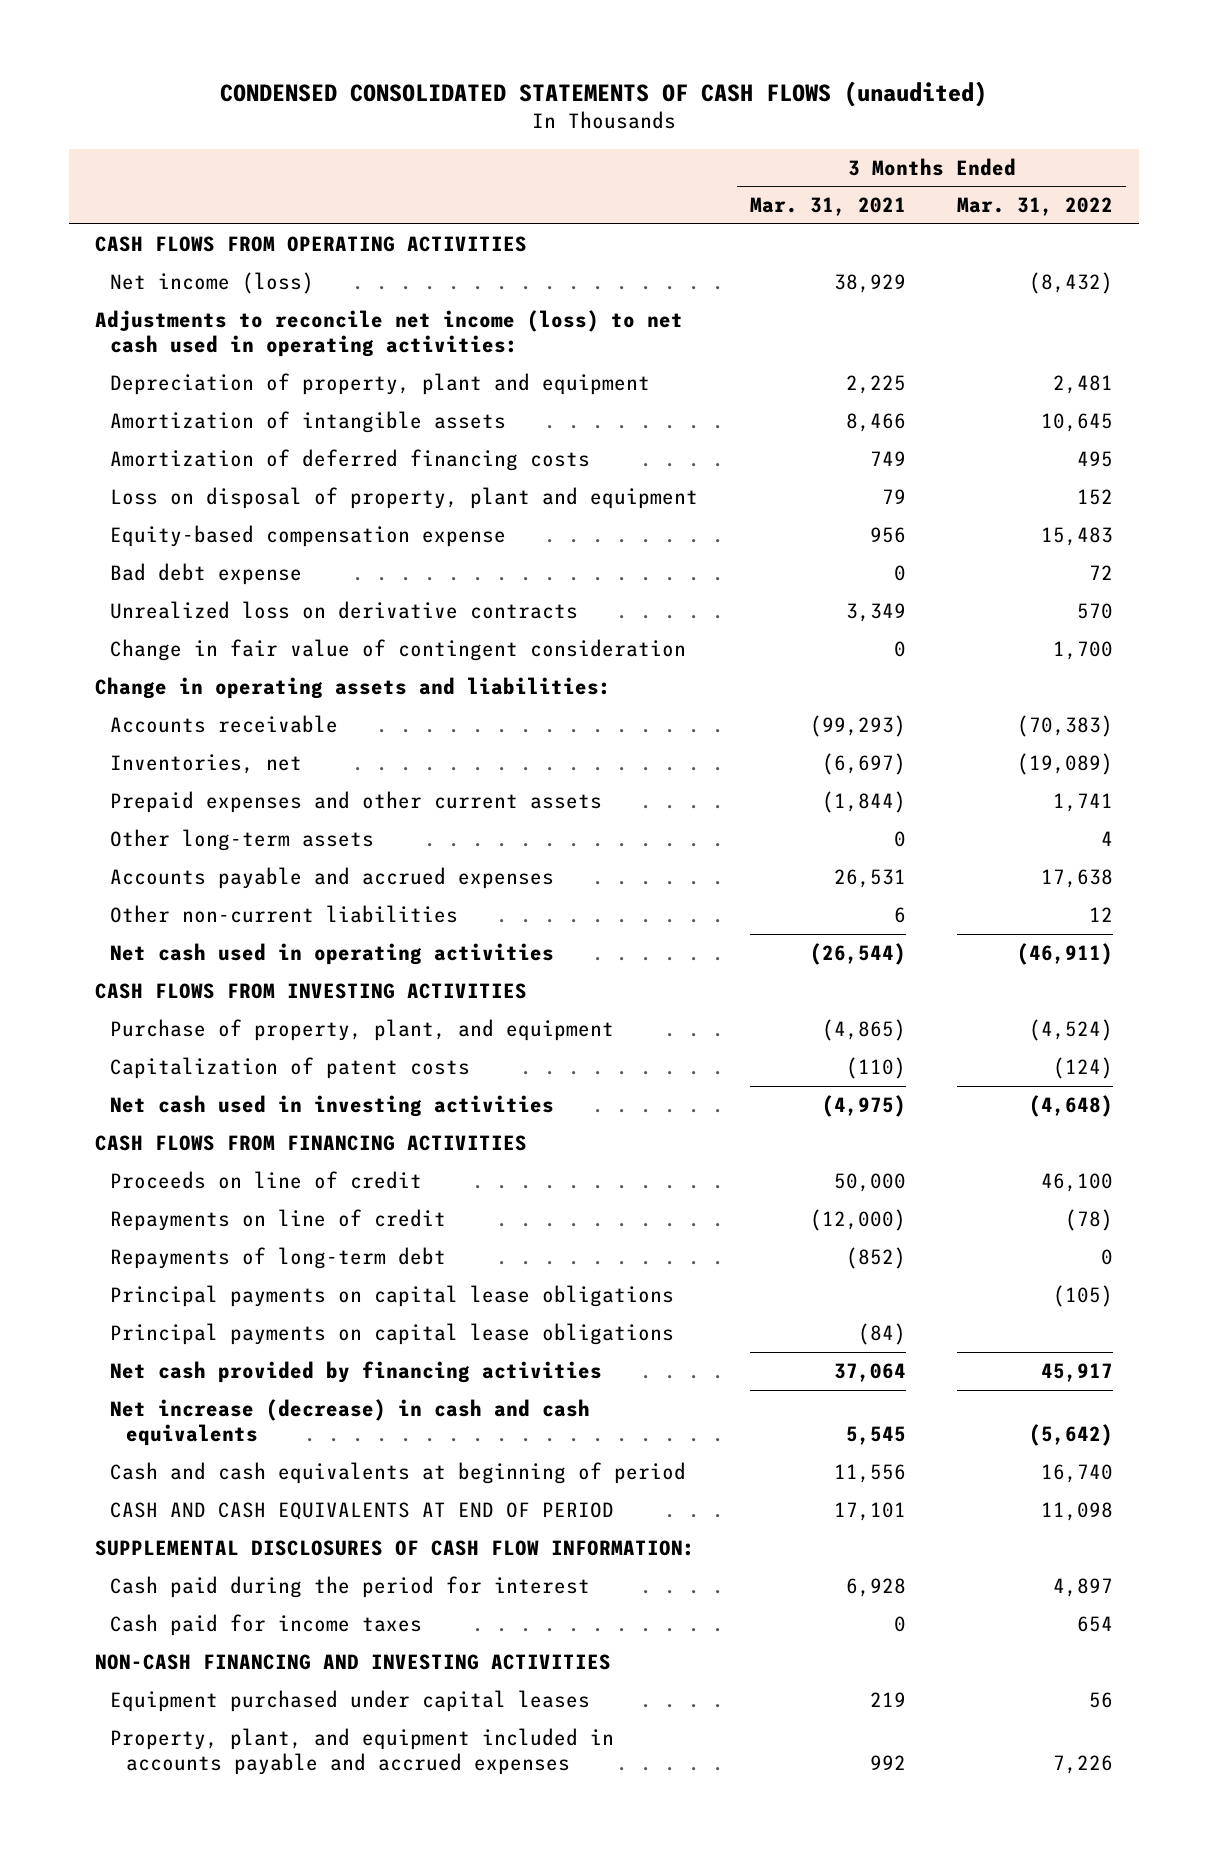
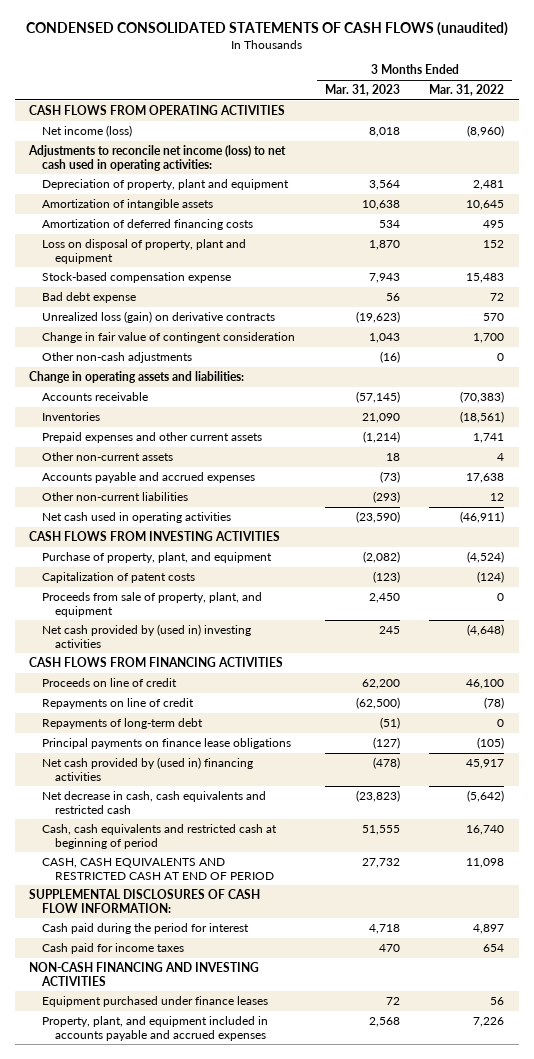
- | 3 Months Ended Mar. 31, 2021 | 3 Months Ended Mar. 31, 2022
+ | 3 Months Ended Mar. 31, 2023 | 3 Months Ended Mar. 31, 2022
- Net income (loss) | 38,929 | (8,432)
+ Net income (loss) | 8,018 | (8,960)
- Equity-based compensation expense | 956 | 15,483
+ Stock-based compensation expense | 7,943 | 15,483
- Unrealized loss on derivative contracts | 3,349 | 570
+ Unrealized loss (gain) on derivative contracts | (19,623) | 570
+ Other non-cash adjustments | (16) | 0
- Inventories, net | (6,697) | (19,089)
+ Inventories | 21,090 | (18,561)
- Other long-term assets | 0 | 4
+ Other non-current assets | 18 | 4
- Net cash used in investing activities | (4,975) | (4,648)
+ Proceeds from sale of property, plant, and equipment | 2,450 | 0
+ Net cash provided by (used in) investing activities | 245 | (4,648)
- Principal payments on capital lease obligations | | (105)
- Principal payments on capital lease obligations | (84) |
- Net cash provided by financing activities | 37,064 | 45,917
- Net increase (decrease) in cash and cash equivalents | 5,545 | (5,642)
- Cash and cash equivalents at beginning of period | 11,556 | 16,740
- CASH AND CASH EQUIVALENTS AT END OF PERIOD | 17,101 | 11,098
+ Principal payments on finance lease obligations | (127) | (105)
+ Net cash provided by (used in) financing activities | (478) | 45,917
+ Net decrease in cash, cash equivalents and restricted cash | (23,823) | (5,642)
+ Cash, cash equivalents and restricted cash at beginning of period | 51,555 | 16,740
+ CASH, CASH EQUIVALENTS AND RESTRICTED CASH AT END OF PERIOD | 27,732 | 11,098
- Equipment purchased under capital leases | 219 | 56
+ Equipment purchased under finance leases | 72 | 56

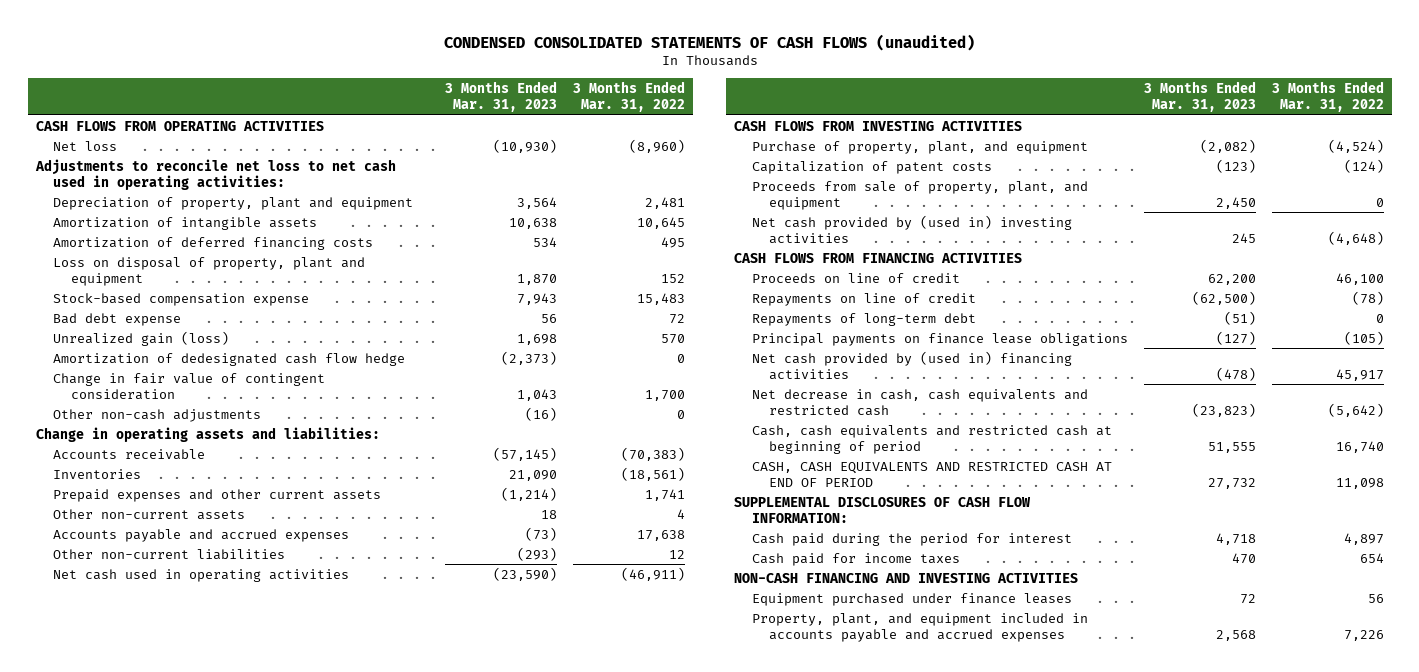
- Net income (loss) | 8,018 | (8,960)
- Adjustments to reconcile net income (loss) to net cash used in operating activities:
+ Net loss | (10,930) | (8,960)
+ Adjustments to reconcile net loss to net cash used in operating activities:
- Unrealized loss (gain) on derivative contracts | (19,623) | 570
+ Unrealized gain (loss) | 1,698 | 570
+ Amortization of dedesignated cash flow hedge | (2,373) | 0

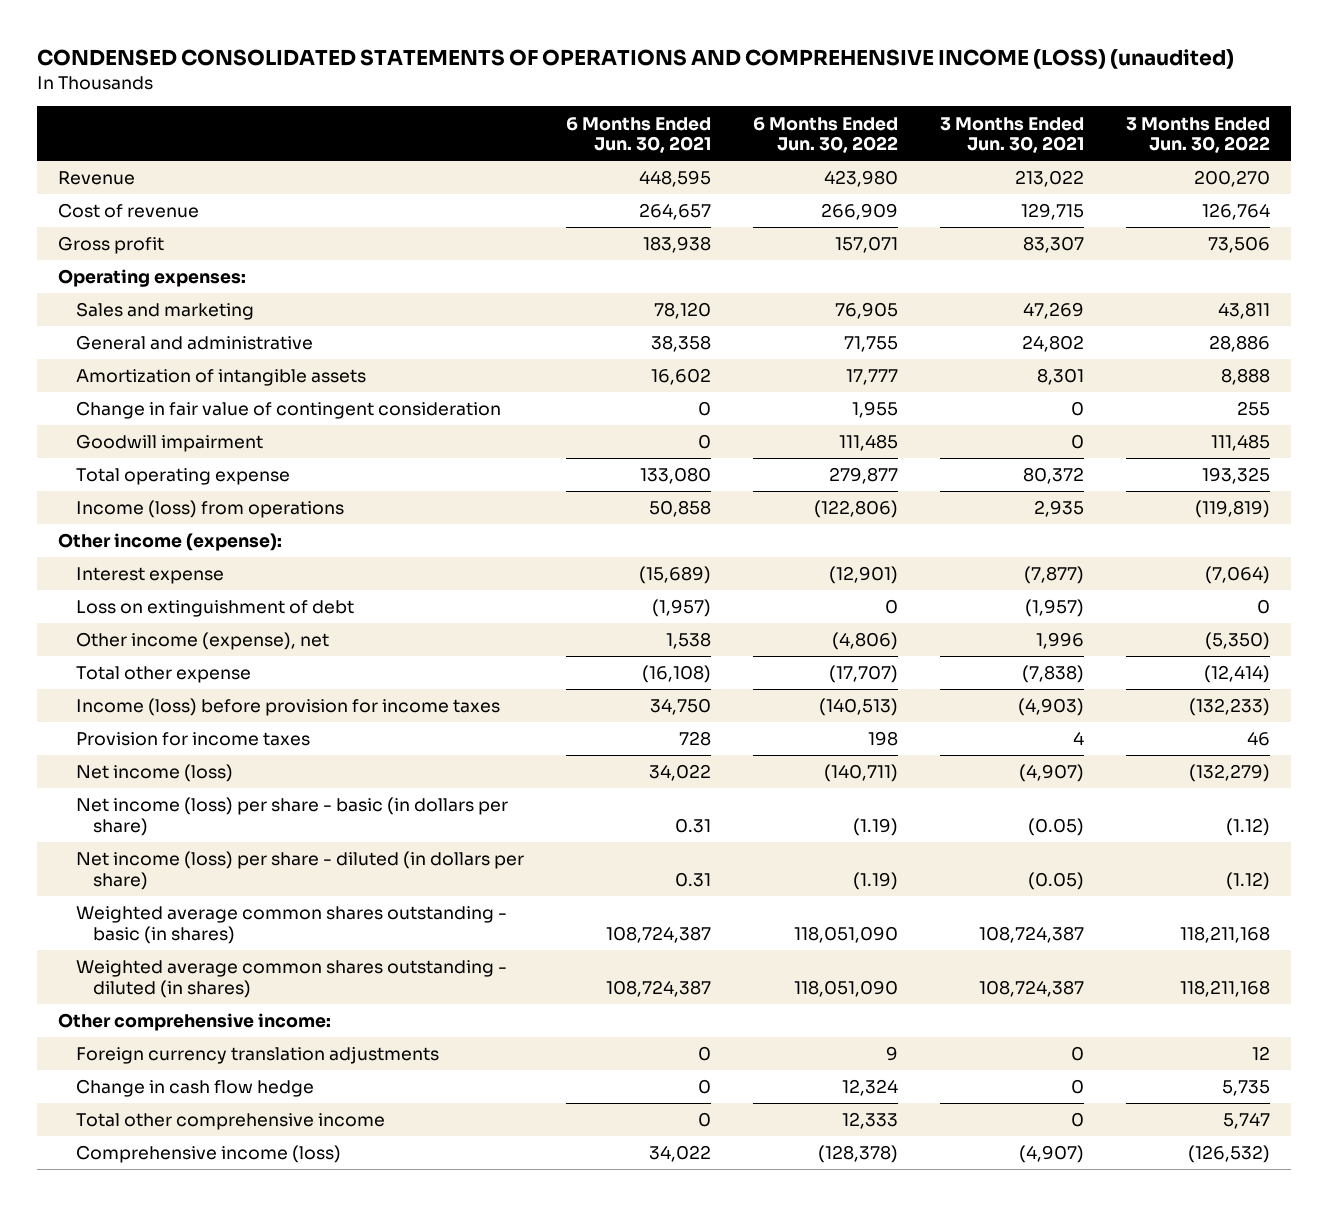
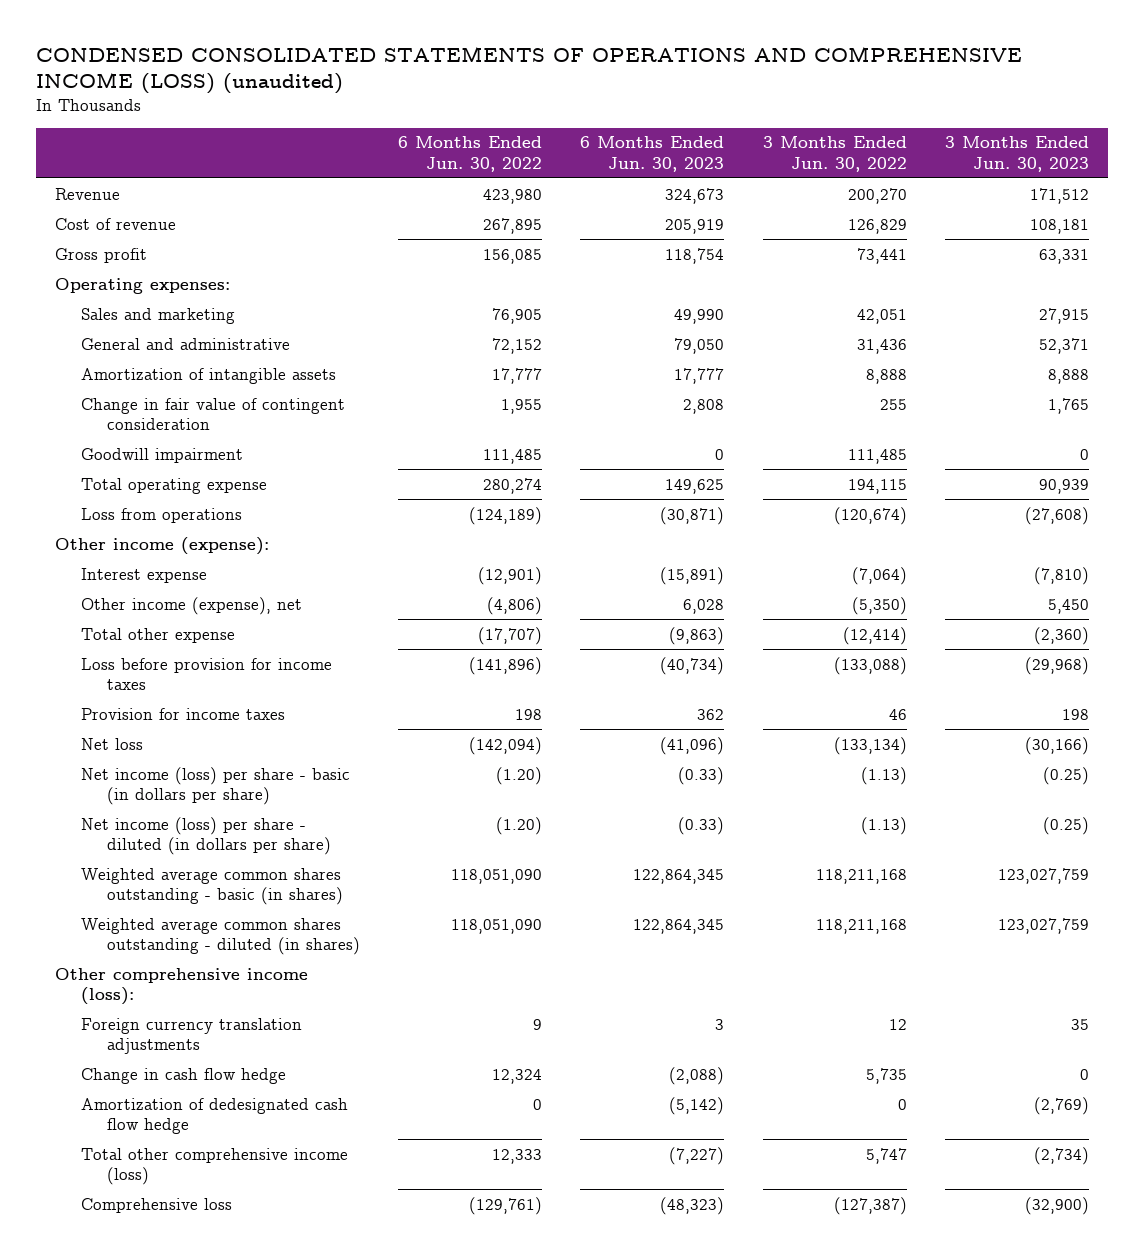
- | 6 Months Ended Jun. 30, 2021 | 6 Months Ended Jun. 30, 2022 | 3 Months Ended Jun. 30, 2021 | 3 Months Ended Jun. 30, 2022
+ | 6 Months Ended Jun. 30, 2022 | 6 Months Ended Jun. 30, 2023 | 3 Months Ended Jun. 30, 2022 | 3 Months Ended Jun. 30, 2023
- Cost of revenue | 264,657 | 266,909 | 129,715 | 126,764
- Gross profit | 183,938 | 157,071 | 83,307 | 73,506
+ Cost of revenue | 267,895 | 205,919 | 126,829 | 108,181
+ Gross profit | 156,085 | 118,754 | 73,441 | 63,331
- Sales and marketing | 78,120 | 76,905 | 47,269 | 43,811
- General and administrative | 38,358 | 71,755 | 24,802 | 28,886
+ Sales and marketing | 76,905 | 49,990 | 42,051 | 27,915
+ General and administrative | 72,152 | 79,050 | 31,436 | 52,371
- Total operating expense | 133,080 | 279,877 | 80,372 | 193,325
- Income (loss) from operations | 50,858 | (122,806) | 2,935 | (119,819)
+ Total operating expense | 280,274 | 149,625 | 194,115 | 90,939
+ Loss from operations | (124,189) | (30,871) | (120,674) | (27,608)
- Loss on extinguishment of debt | (1,957) | 0 | (1,957) | 0
- Income (loss) before provision for income taxes | 34,750 | (140,513) | (4,903) | (132,233)
+ Loss before provision for income taxes | (141,896) | (40,734) | (133,088) | (29,968)
- Net income (loss) | 34,022 | (140,711) | (4,907) | (132,279)
- Net income (loss) per share - basic (in dollars per share) | 0.31 | (1.19) | (0.05) | (1.12)
- Net income (loss) per share - diluted (in dollars per share) | 0.31 | (1.19) | (0.05) | (1.12)
+ Net loss | (142,094) | (41,096) | (133,134) | (30,166)
+ Net income (loss) per share - basic (in dollars per share) | (1.20) | (0.33) | (1.13) | (0.25)
+ Net income (loss) per share - diluted (in dollars per share) | (1.20) | (0.33) | (1.13) | (0.25)
- Other comprehensive income:
+ Other comprehensive income (loss):
- Total other comprehensive income | 0 | 12,333 | 0 | 5,747
- Comprehensive income (loss) | 34,022 | (128,378) | (4,907) | (126,532)
+ Amortization of dedesignated cash flow hedge | 0 | (5,142) | 0 | (2,769)
+ Total other comprehensive income (loss) | 12,333 | (7,227) | 5,747 | (2,734)
+ Comprehensive loss | (129,761) | (48,323) | (127,387) | (32,900)

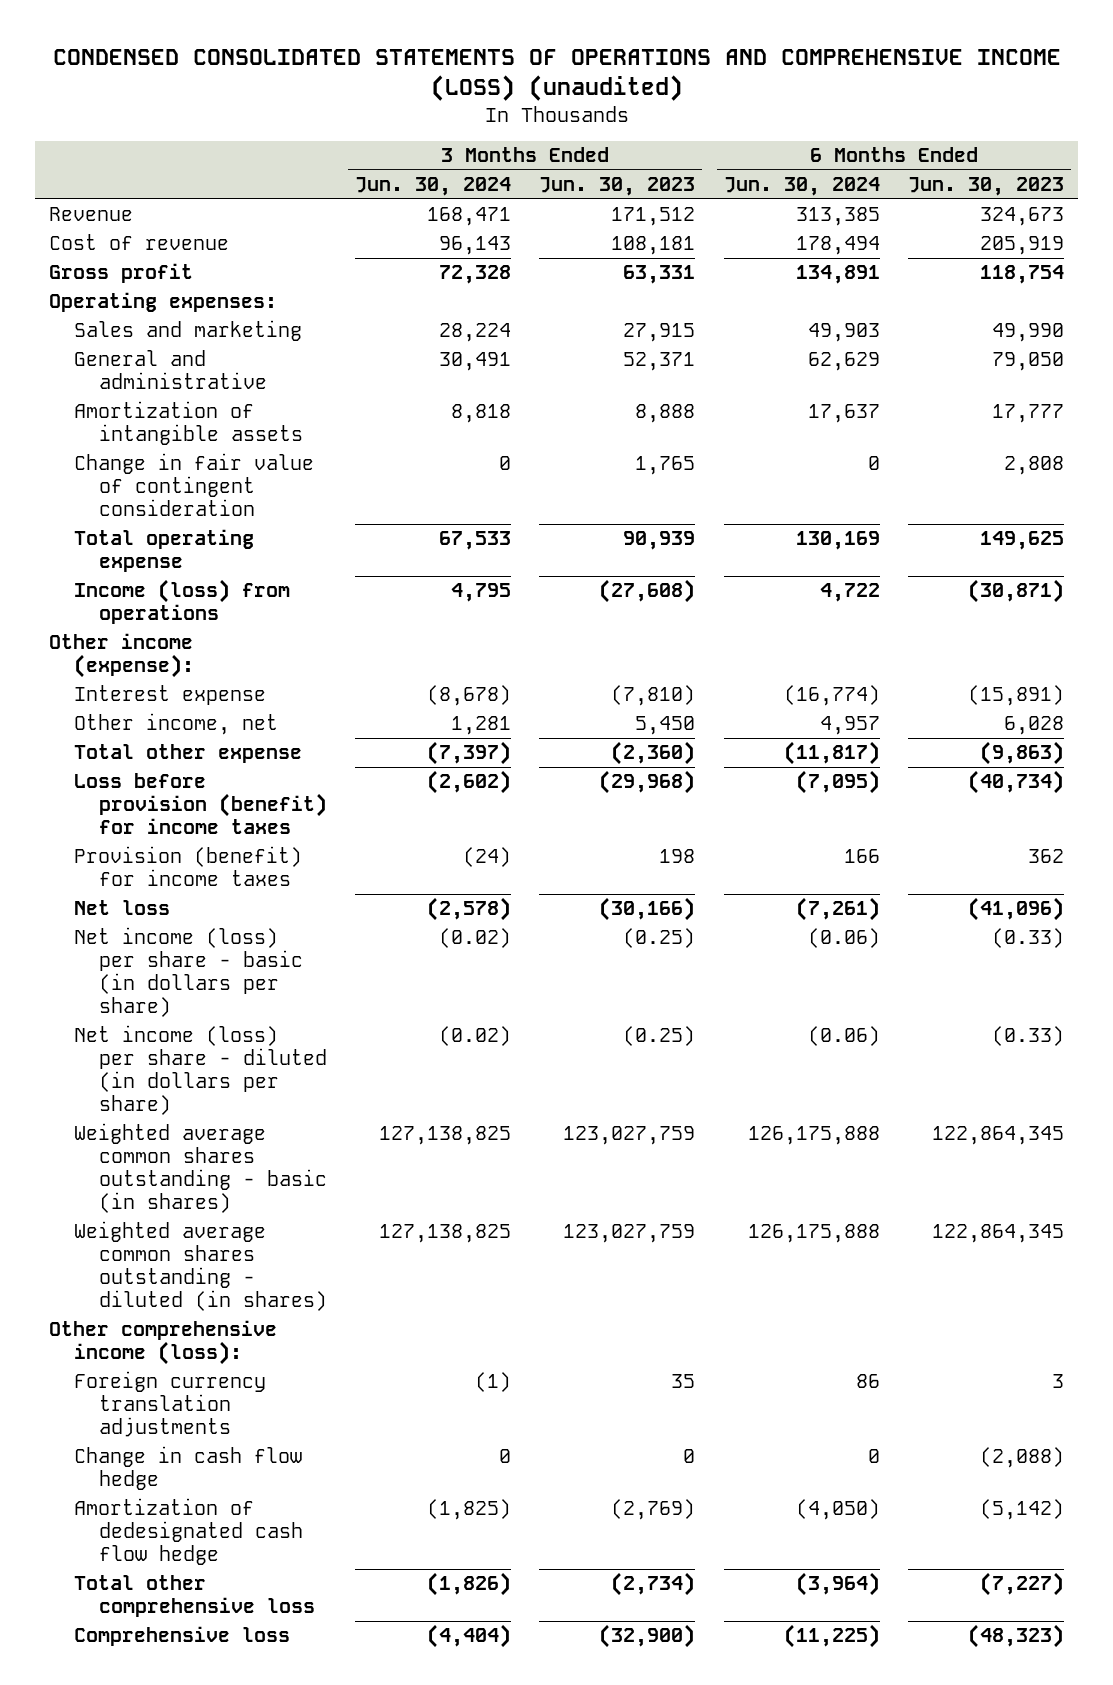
- | 6 Months Ended Jun. 30, 2022 | 6 Months Ended Jun. 30, 2023 | 3 Months Ended Jun. 30, 2022 | 3 Months Ended Jun. 30, 2023
+ | 3 Months Ended Jun. 30, 2024 | 3 Months Ended Jun. 30, 2023 | 6 Months Ended Jun. 30, 2024 | 6 Months Ended Jun. 30, 2023
- Goodwill impairment | 111,485 | 0 | 111,485 | 0
- Loss from operations | (124,189) | (30,871) | (120,674) | (27,608)
+ Income (loss) from operations | 4,795 | (27,608) | 4,722 | (30,871)
- Other income (expense), net | (4,806) | 6,028 | (5,350) | 5,450
+ Other income, net | 1,281 | 5,450 | 4,957 | 6,028
- Loss before provision for income taxes | (141,896) | (40,734) | (133,088) | (29,968)
- Provision for income taxes | 198 | 362 | 46 | 198
+ Loss before provision (benefit) for income taxes | (2,602) | (29,968) | (7,095) | (40,734)
+ Provision (benefit) for income taxes | (24) | 198 | 166 | 362
- Total other comprehensive income (loss) | 12,333 | (7,227) | 5,747 | (2,734)
+ Total other comprehensive loss | (1,826) | (2,734) | (3,964) | (7,227)

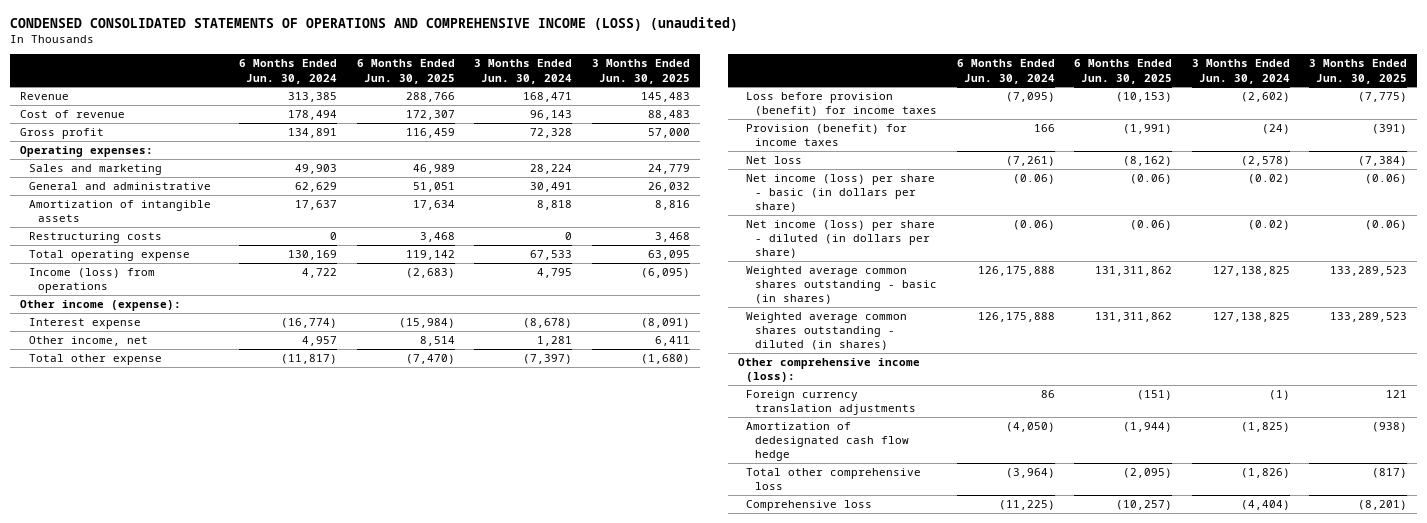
- | 3 Months Ended Jun. 30, 2024 | 3 Months Ended Jun. 30, 2023 | 6 Months Ended Jun. 30, 2024 | 6 Months Ended Jun. 30, 2023
+ | 6 Months Ended Jun. 30, 2024 | 6 Months Ended Jun. 30, 2025 | 3 Months Ended Jun. 30, 2024 | 3 Months Ended Jun. 30, 2025
- Change in fair value of contingent consideration | 0 | 1,765 | 0 | 2,808
+ Restructuring costs | 0 | 3,468 | 0 | 3,468
- Change in cash flow hedge | 0 | 0 | 0 | (2,088)

